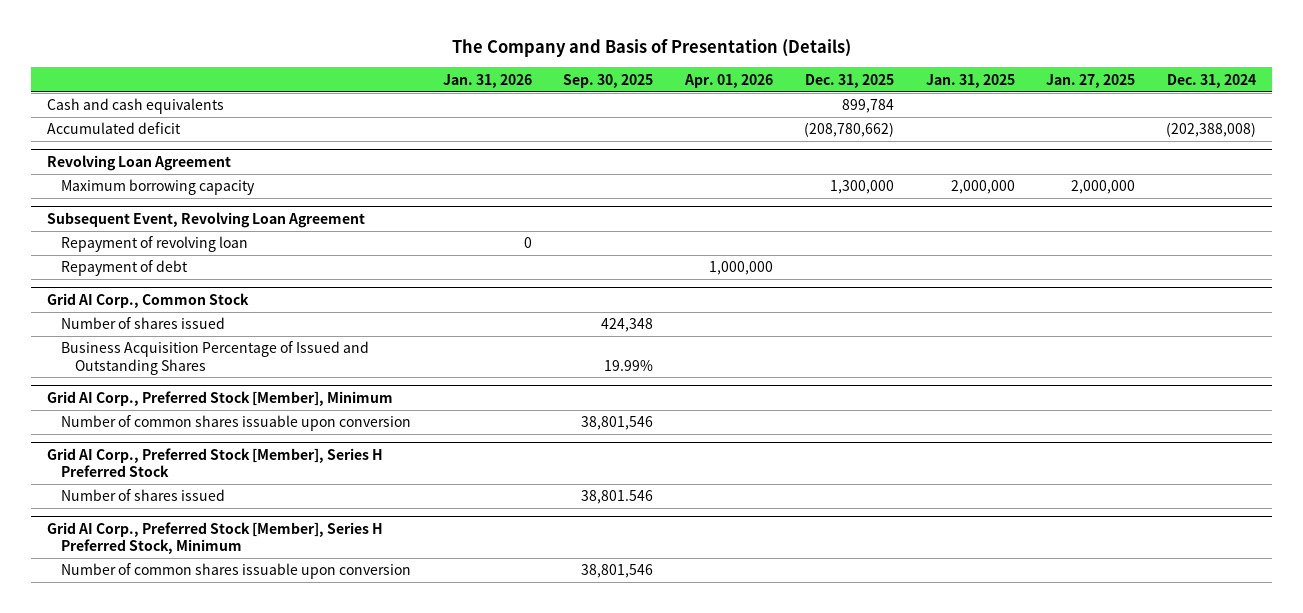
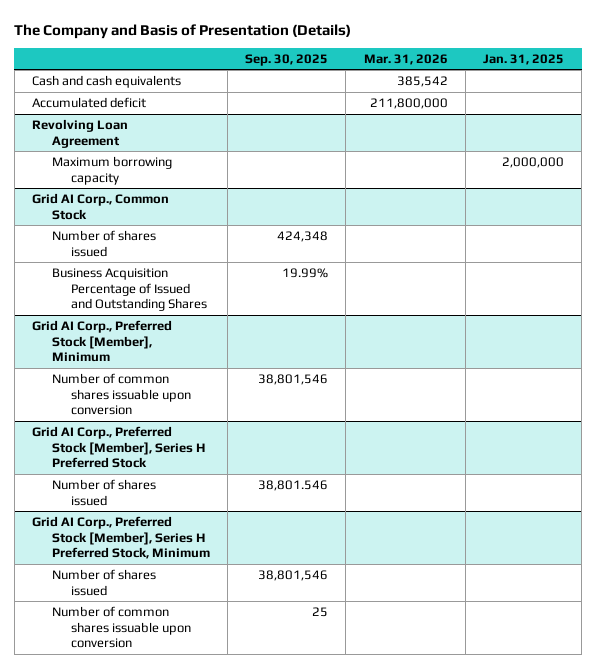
- | Jan. 31, 2026 | Sep. 30, 2025 | Apr. 01, 2026 | Dec. 31, 2025 | Jan. 31, 2025 | Jan. 27, 2025 | Dec. 31, 2024
+ | Sep. 30, 2025 | Mar. 31, 2026 | Jan. 31, 2025
- Subsequent Event, Revolving Loan Agreement
- Repayment of revolving loan | 0 | | | | | |
- Repayment of debt | | | 1,000,000 | | | |
@ Grid AI Corp., Preferred Stock [Member], Series H Preferred Stock, Minimum
- Number of common shares issuable upon conversion | | 38,801,546 | | | | |
+ Number of shares issued | 38,801,546 | |
+ Number of common shares issuable upon conversion | 25 | |

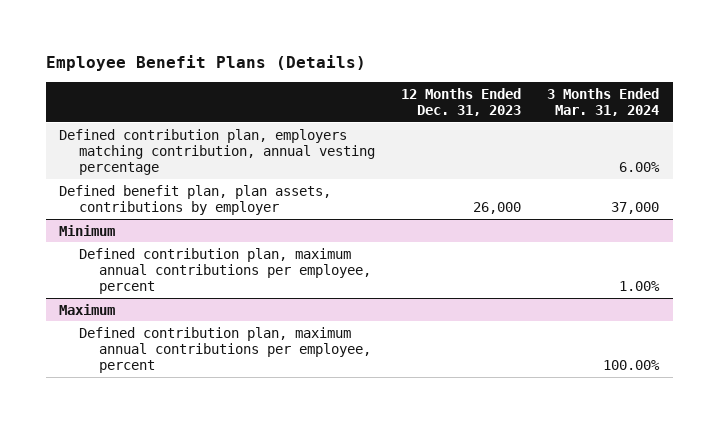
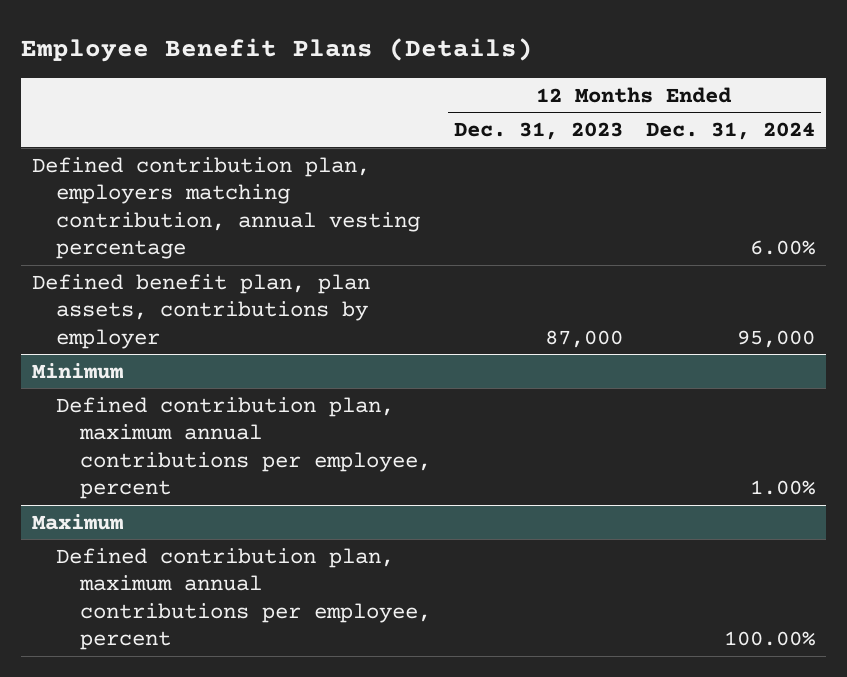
- | 12 Months Ended Dec. 31, 2023 | 3 Months Ended Mar. 31, 2024
+ | 12 Months Ended Dec. 31, 2023 | 12 Months Ended Dec. 31, 2024
- Defined benefit plan, plan assets, contributions by employer | 26,000 | 37,000
+ Defined benefit plan, plan assets, contributions by employer | 87,000 | 95,000

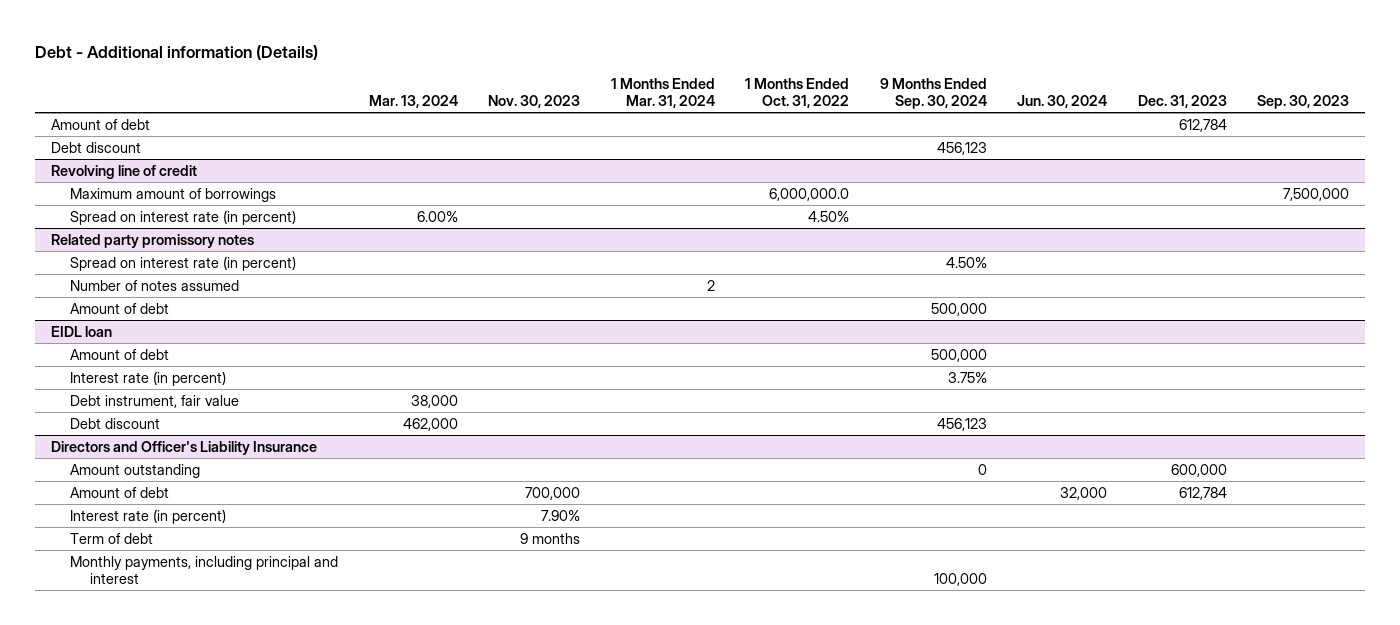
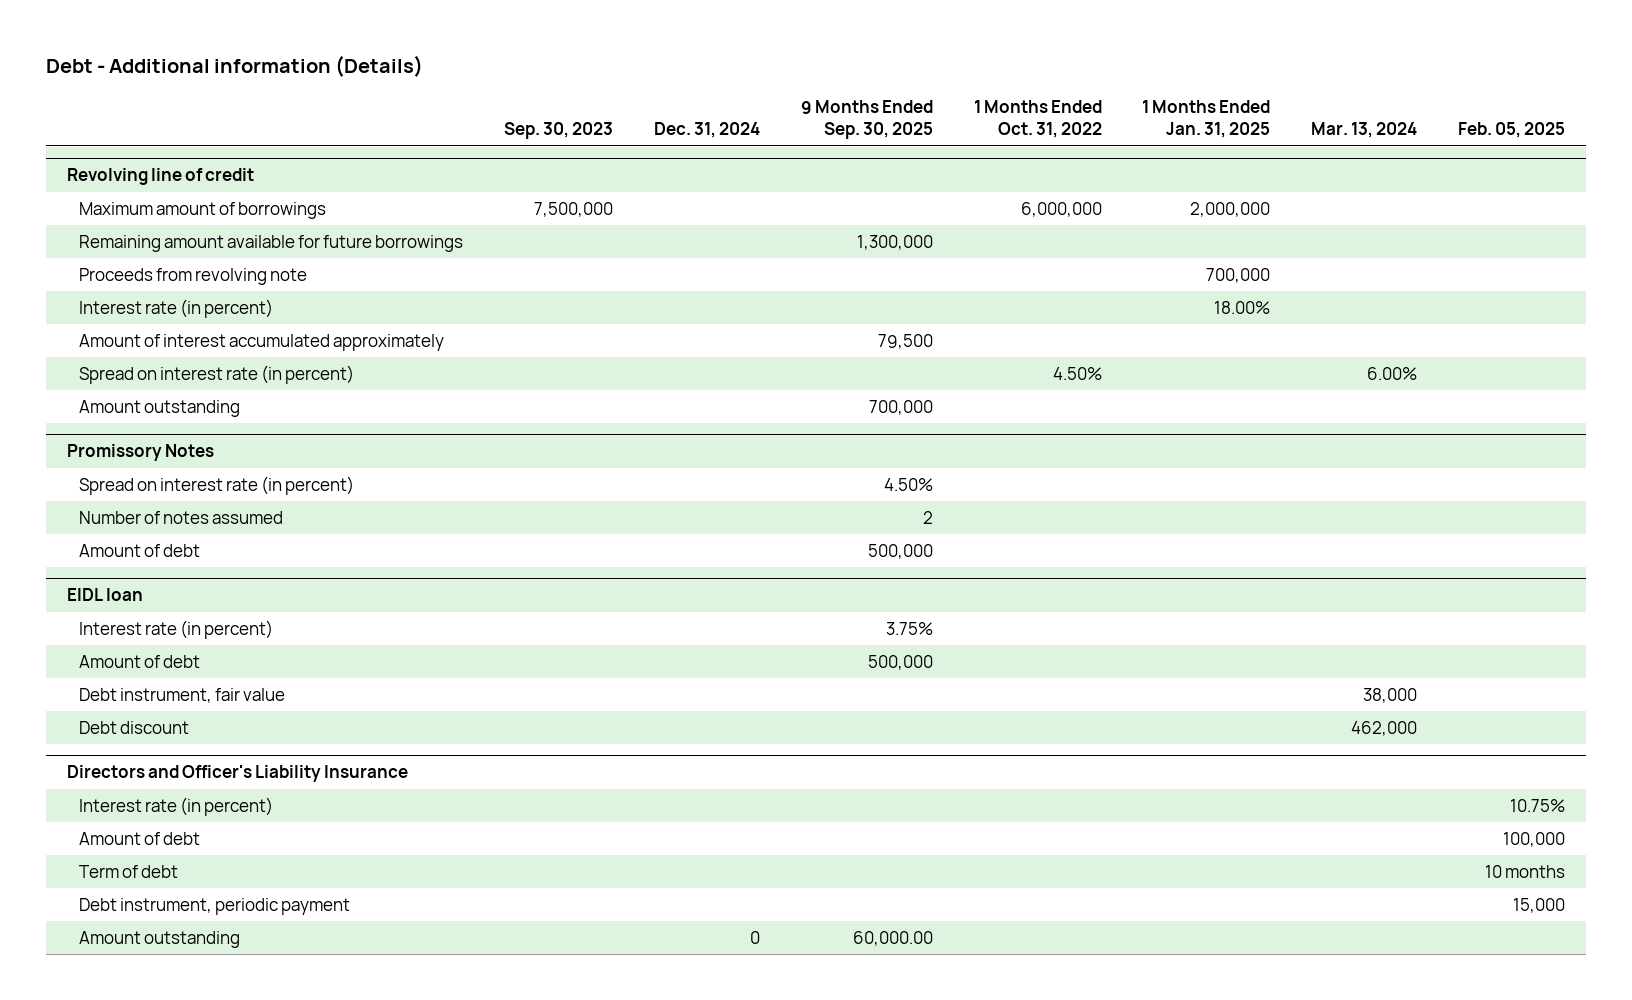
- | Mar. 13, 2024 | Nov. 30, 2023 | 1 Months Ended Mar. 31, 2024 | 1 Months Ended Oct. 31, 2022 | 9 Months Ended Sep. 30, 2024 | Jun. 30, 2024 | Dec. 31, 2023 | Sep. 30, 2023
+ | Sep. 30, 2023 | Dec. 31, 2024 | 9 Months Ended Sep. 30, 2025 | 1 Months Ended Oct. 31, 2022 | 1 Months Ended Jan. 31, 2025 | Mar. 13, 2024 | Feb. 05, 2025
- Amount of debt | | | | | | | 612,784 |
- Debt discount | | | | | 456,123 | | |
@ Revolving line of credit
- Maximum amount of borrowings | | | | 6,000,000.0 | | | | 7,500,000
+ Maximum amount of borrowings | 7,500,000 | | | 6,000,000 | 2,000,000 | |
+ Remaining amount available for future borrowings | | | 1,300,000 | | | |
+ Proceeds from revolving note | | | | | 700,000 | |
+ Interest rate (in percent) | | | | | 18.00% | |
+ Amount of interest accumulated approximately | | | 79,500 | | | |
- Related party promissory notes
@ Revolving line of credit
+ Amount outstanding | | | 700,000 | | | |
+ Promissory Notes
@ EIDL loan
moved down: Amount of debt | | | 500,000 | | | |
@ Directors and Officer's Liability Insurance
moved down: Amount of debt | | | | | | | 100,000
- Monthly payments, including principal and interest | | | | | 100,000 | | |
+ Debt instrument, periodic payment | | | | | | | 15,000
moved down: Amount outstanding | | 0 | 60,000.00 | | | |

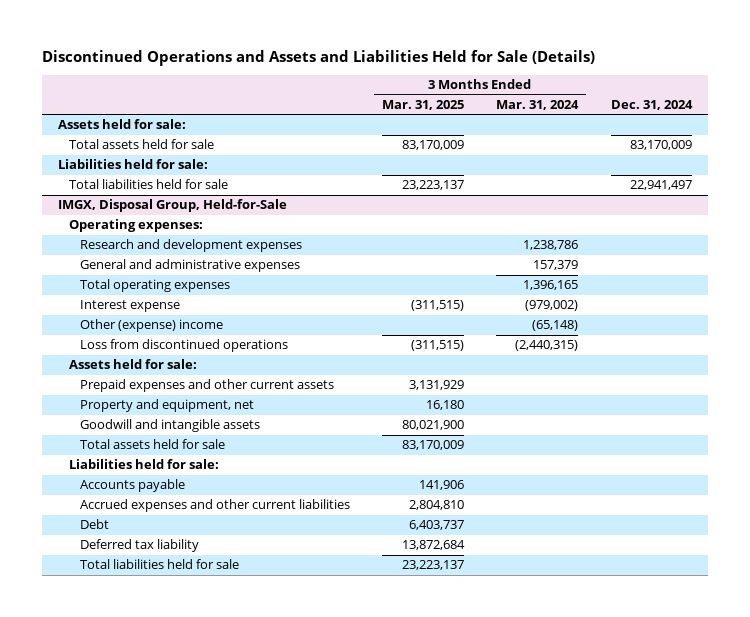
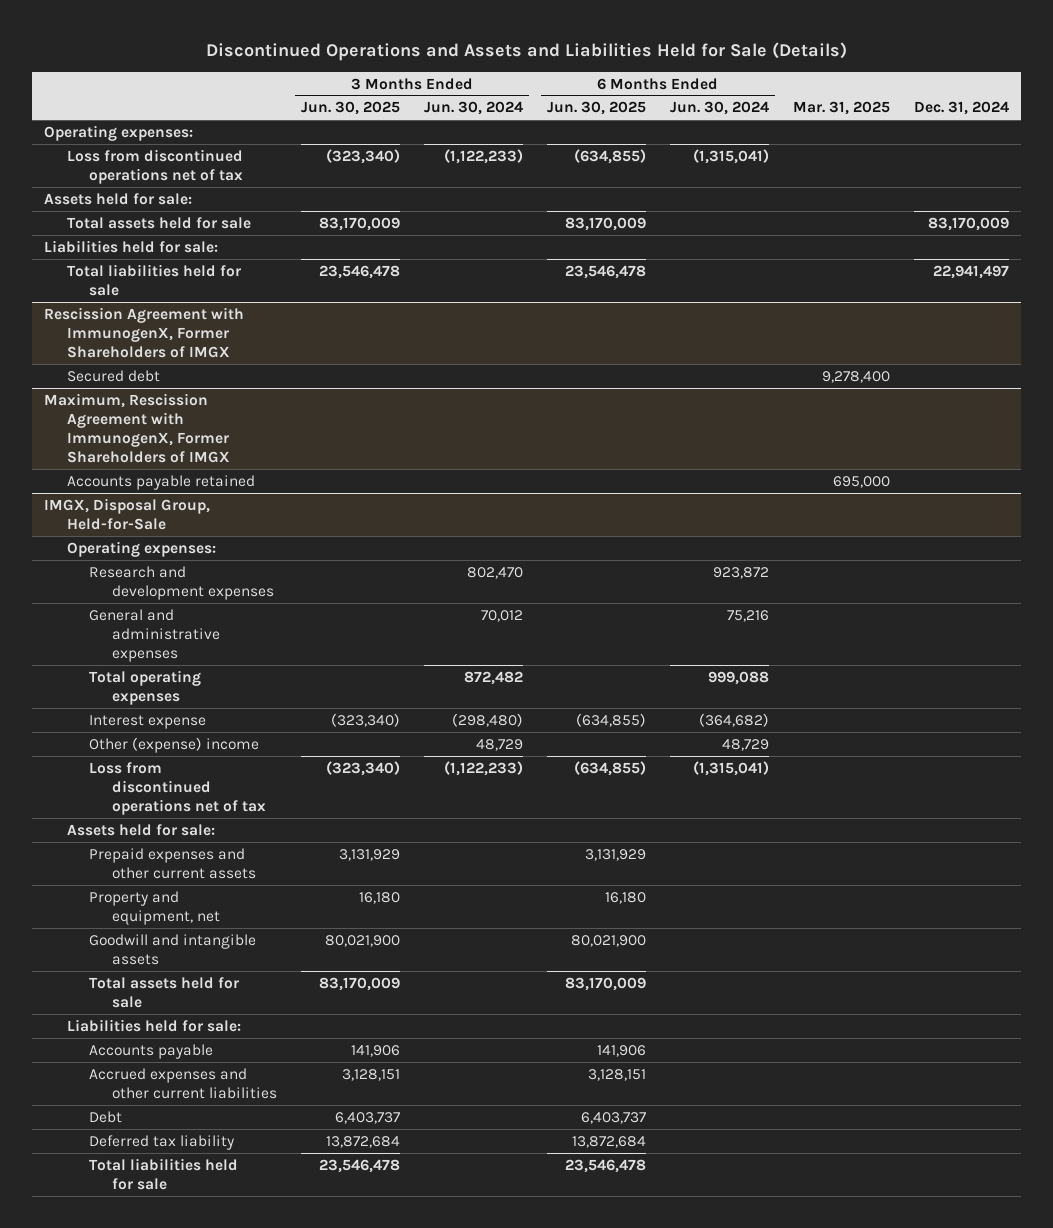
- | 3 Months Ended Mar. 31, 2025 | 3 Months Ended Mar. 31, 2024 | Dec. 31, 2024
+ | 3 Months Ended Jun. 30, 2025 | 3 Months Ended Jun. 30, 2024 | 6 Months Ended Jun. 30, 2025 | 6 Months Ended Jun. 30, 2024 | Mar. 31, 2025 | Dec. 31, 2024
+ Operating expenses:
+ Loss from discontinued operations net of tax | (323,340) | (1,122,233) | (634,855) | (1,315,041) | |
+ Rescission Agreement with ImmunogenX, Former Shareholders of IMGX
+ Secured debt | | | | | 9,278,400 |
+ Maximum, Rescission Agreement with ImmunogenX, Former Shareholders of IMGX
+ Accounts payable retained | | | | | 695,000 |
@ IMGX, Disposal Group, Held-for-Sale
- Loss from discontinued operations | (311,515) | (2,440,315) |
+ Loss from discontinued operations net of tax | (323,340) | (1,122,233) | (634,855) | (1,315,041) | |

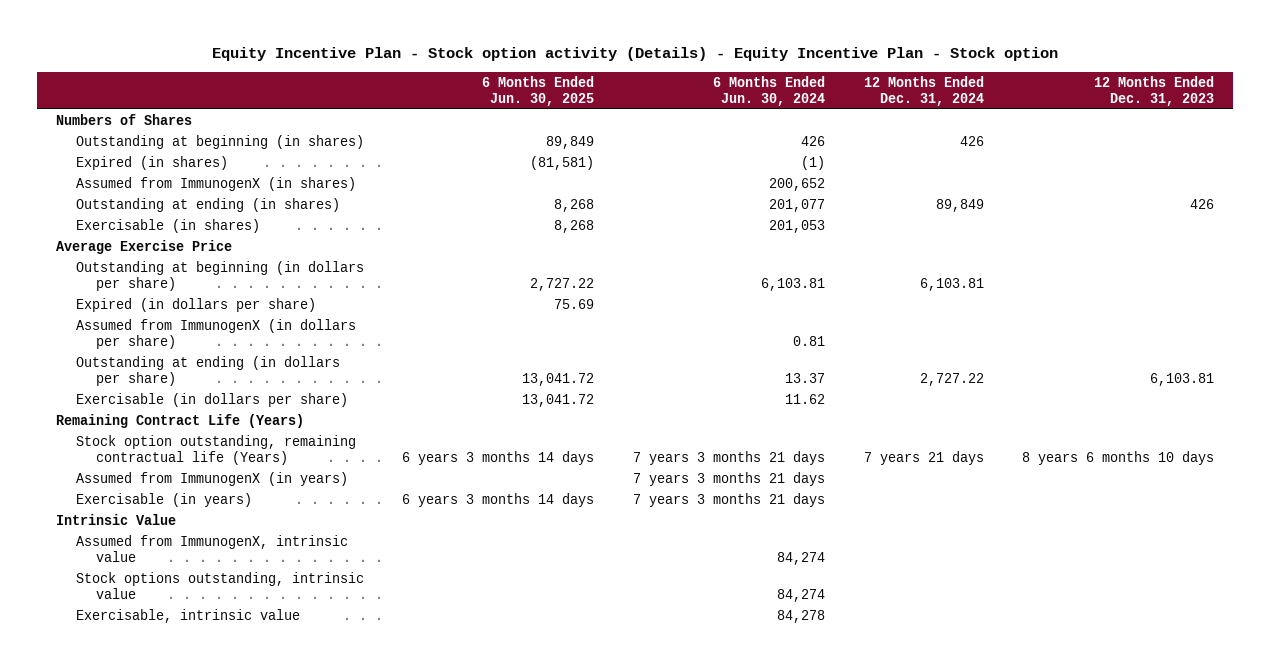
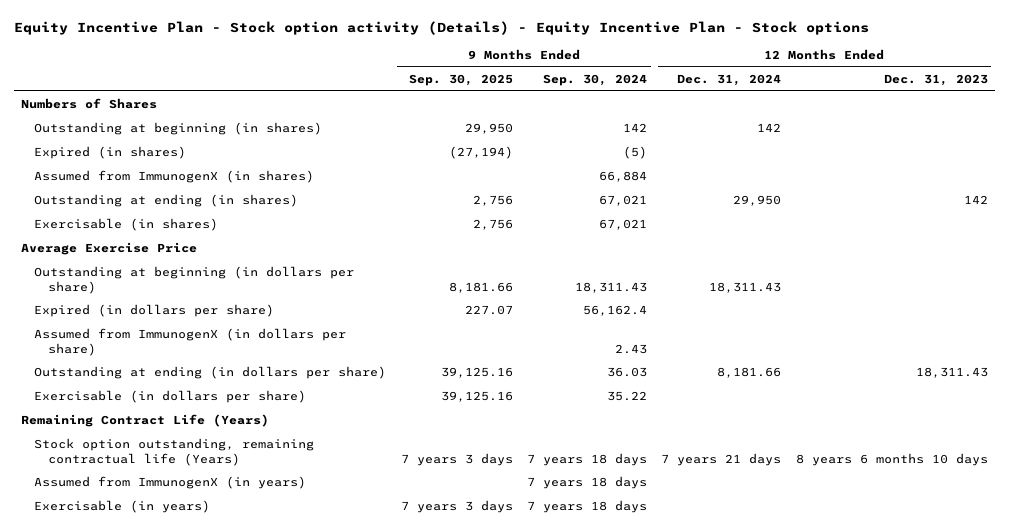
- Equity Incentive Plan - Stock option activity (Details) - Equity Incentive Plan - Stock option
+ Equity Incentive Plan - Stock option activity (Details) - Equity Incentive Plan - Stock options
- | 6 Months Ended Jun. 30, 2025 | 6 Months Ended Jun. 30, 2024 | 12 Months Ended Dec. 31, 2024 | 12 Months Ended Dec. 31, 2023
+ | 9 Months Ended Sep. 30, 2025 | 9 Months Ended Sep. 30, 2024 | 12 Months Ended Dec. 31, 2024 | 12 Months Ended Dec. 31, 2023
- Outstanding at beginning (in shares) | 89,849 | 426 | 426 |
+ Outstanding at beginning (in shares) | 29,950 | 142 | 142 |
- Outstanding at ending (in shares) | 8,268 | 201,077 | 89,849 | 426
+ Outstanding at ending (in shares) | 2,756 | 67,021 | 29,950 | 142
- Outstanding at beginning (in dollars per share) | 2,727.22 | 6,103.81 | 6,103.81 |
+ Outstanding at beginning (in dollars per share) | 8,181.66 | 18,311.43 | 18,311.43 |
- Outstanding at ending (in dollars per share) | 13,041.72 | 13.37 | 2,727.22 | 6,103.81
+ Outstanding at ending (in dollars per share) | 39,125.16 | 36.03 | 8,181.66 | 18,311.43
- Intrinsic Value
- Assumed from ImmunogenX, intrinsic value | | 84,274 | |
- Stock options outstanding, intrinsic value | | 84,274 | |
- Exercisable, intrinsic value | | 84,278 | |

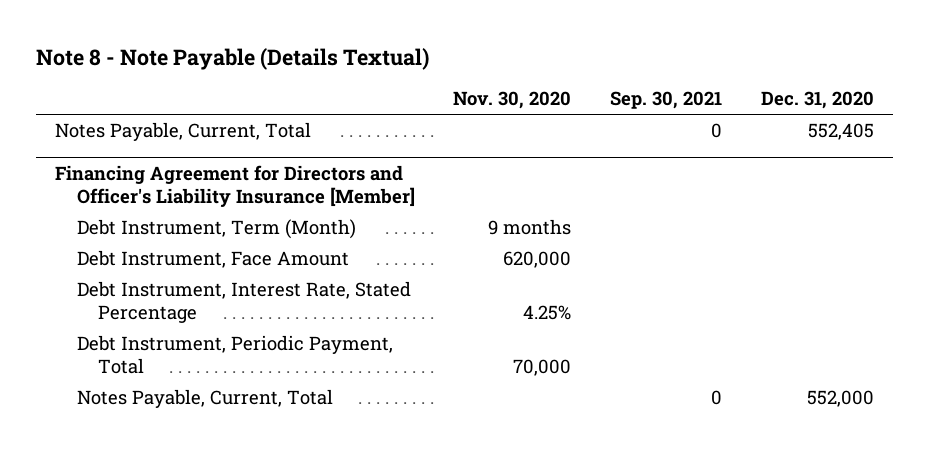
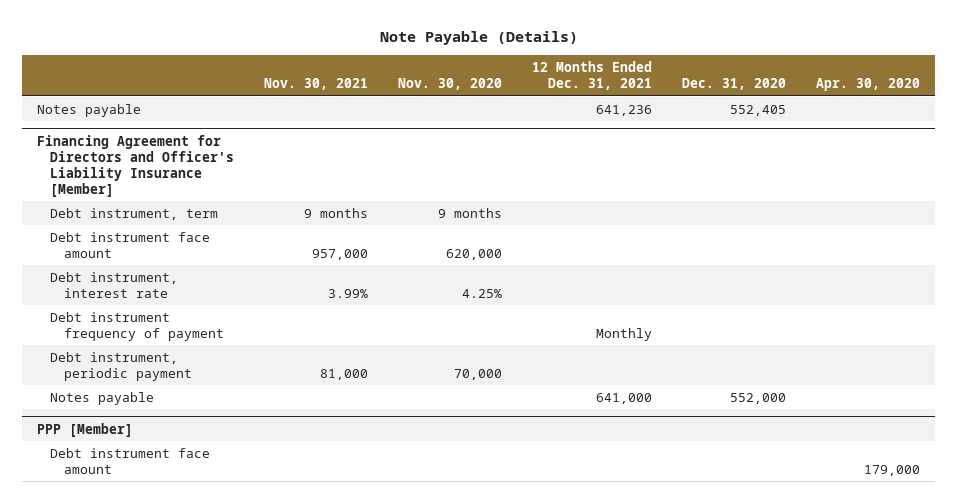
- Note 8 - Note Payable (Details Textual)
+ Note Payable (Details)
- | Nov. 30, 2020 | Sep. 30, 2021 | Dec. 31, 2020
+ | Nov. 30, 2021 | Nov. 30, 2020 | 12 Months Ended Dec. 31, 2021 | Dec. 31, 2020 | Apr. 30, 2020
- Notes Payable, Current, Total | | 0 | 552,405
+ Notes payable | | | 641,236 | 552,405 |
@ Financing Agreement for Directors and Officer's Liability Insurance [Member]
- Debt Instrument, Term (Month) | 9 months | |
- Debt Instrument, Face Amount | 620,000 | |
- Debt Instrument, Interest Rate, Stated Percentage | 4.25% | |
- Debt Instrument, Periodic Payment, Total | 70,000 | |
- Notes Payable, Current, Total | | 0 | 552,000
+ Debt instrument, term | 9 months | 9 months | | |
+ Debt instrument face amount | 957,000 | 620,000 | | |
+ Debt instrument, interest rate | 3.99% | 4.25% | | |
+ Debt instrument frequency of payment | | | Monthly | |
+ Debt instrument, periodic payment | 81,000 | 70,000 | | |
+ Notes payable | | | 641,000 | 552,000 |
+ PPP [Member]
+ Debt instrument face amount | | | | | 179,000

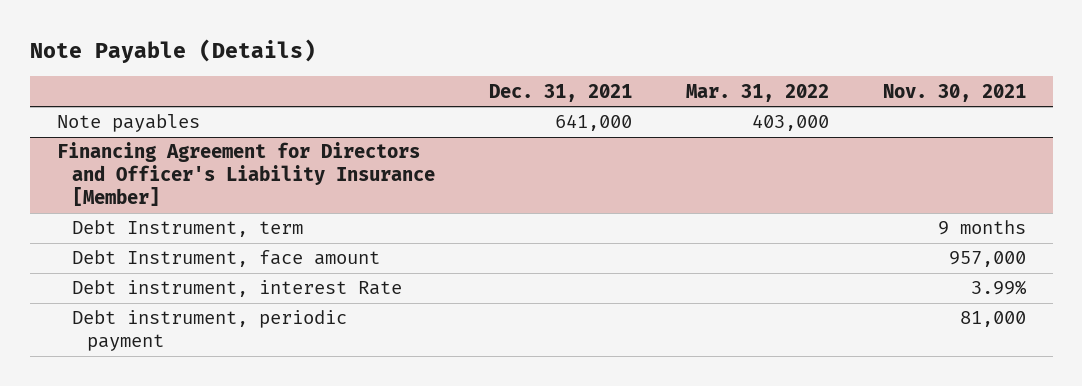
- | Nov. 30, 2021 | Nov. 30, 2020 | 12 Months Ended Dec. 31, 2021 | Dec. 31, 2020 | Apr. 30, 2020
+ | Dec. 31, 2021 | Mar. 31, 2022 | Nov. 30, 2021
- Notes payable | | | 641,236 | 552,405 |
+ Note payables | 641,000 | 403,000 |
@ Financing Agreement for Directors and Officer's Liability Insurance [Member]
- Debt instrument, term | 9 months | 9 months | | |
- Debt instrument face amount | 957,000 | 620,000 | | |
- Debt instrument, interest rate | 3.99% | 4.25% | | |
- Debt instrument frequency of payment | | | Monthly | |
+ Debt Instrument, term | | | 9 months
+ Debt Instrument, face amount | | | 957,000
+ Debt instrument, interest Rate | | | 3.99%
- Notes payable | | | 641,000 | 552,000 |
- PPP [Member]
- Debt instrument face amount | | | | | 179,000

